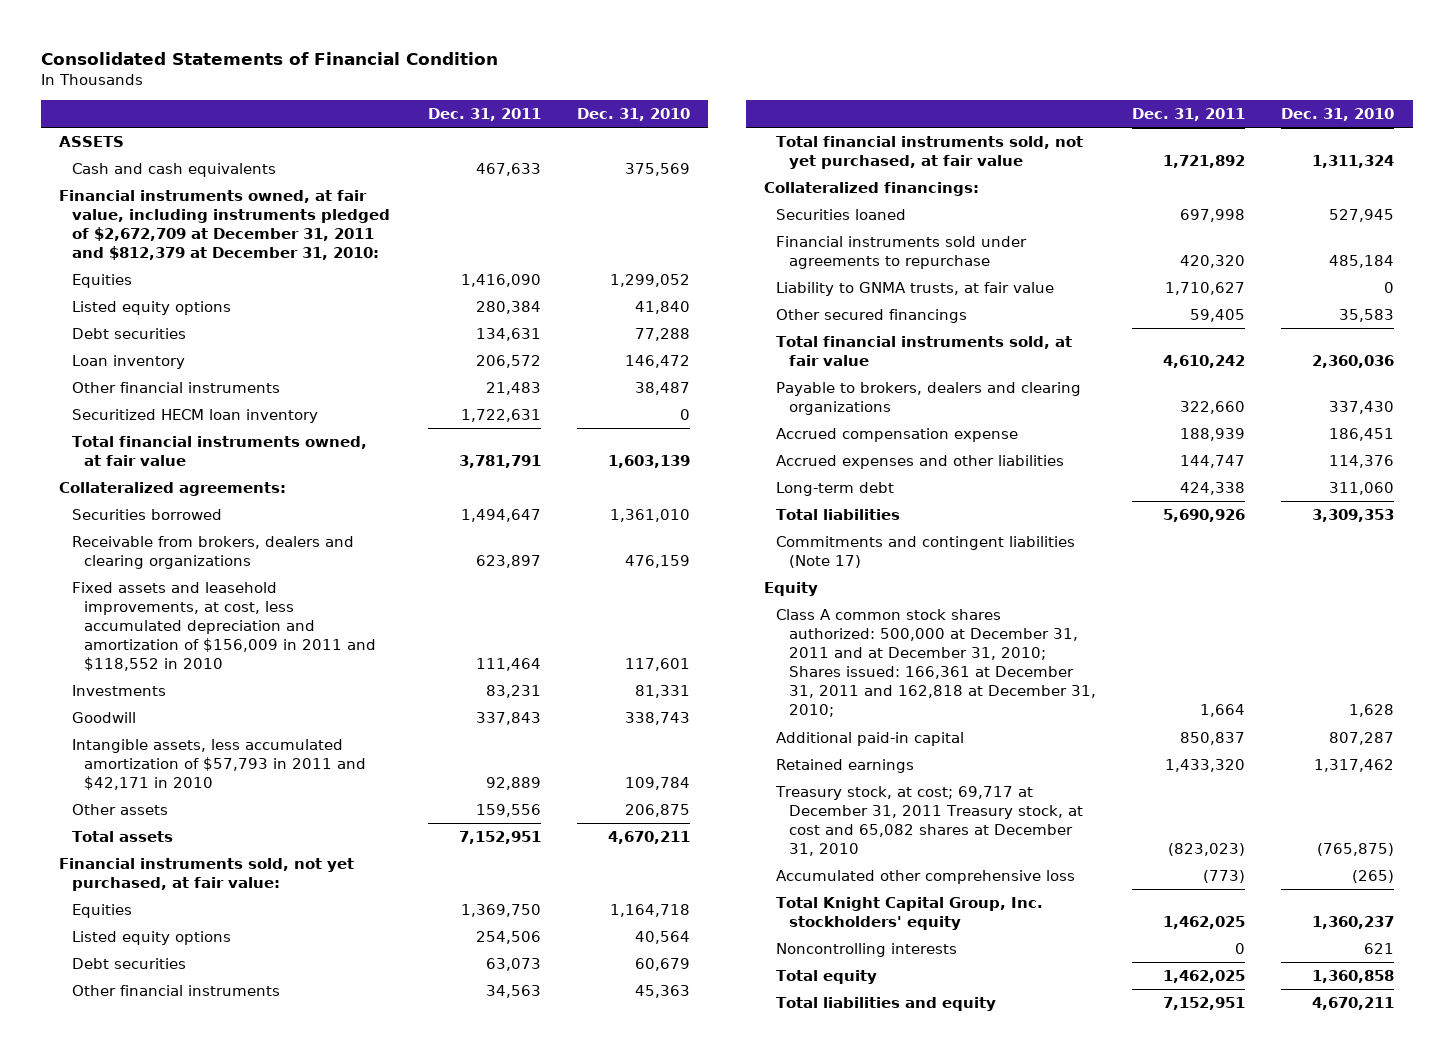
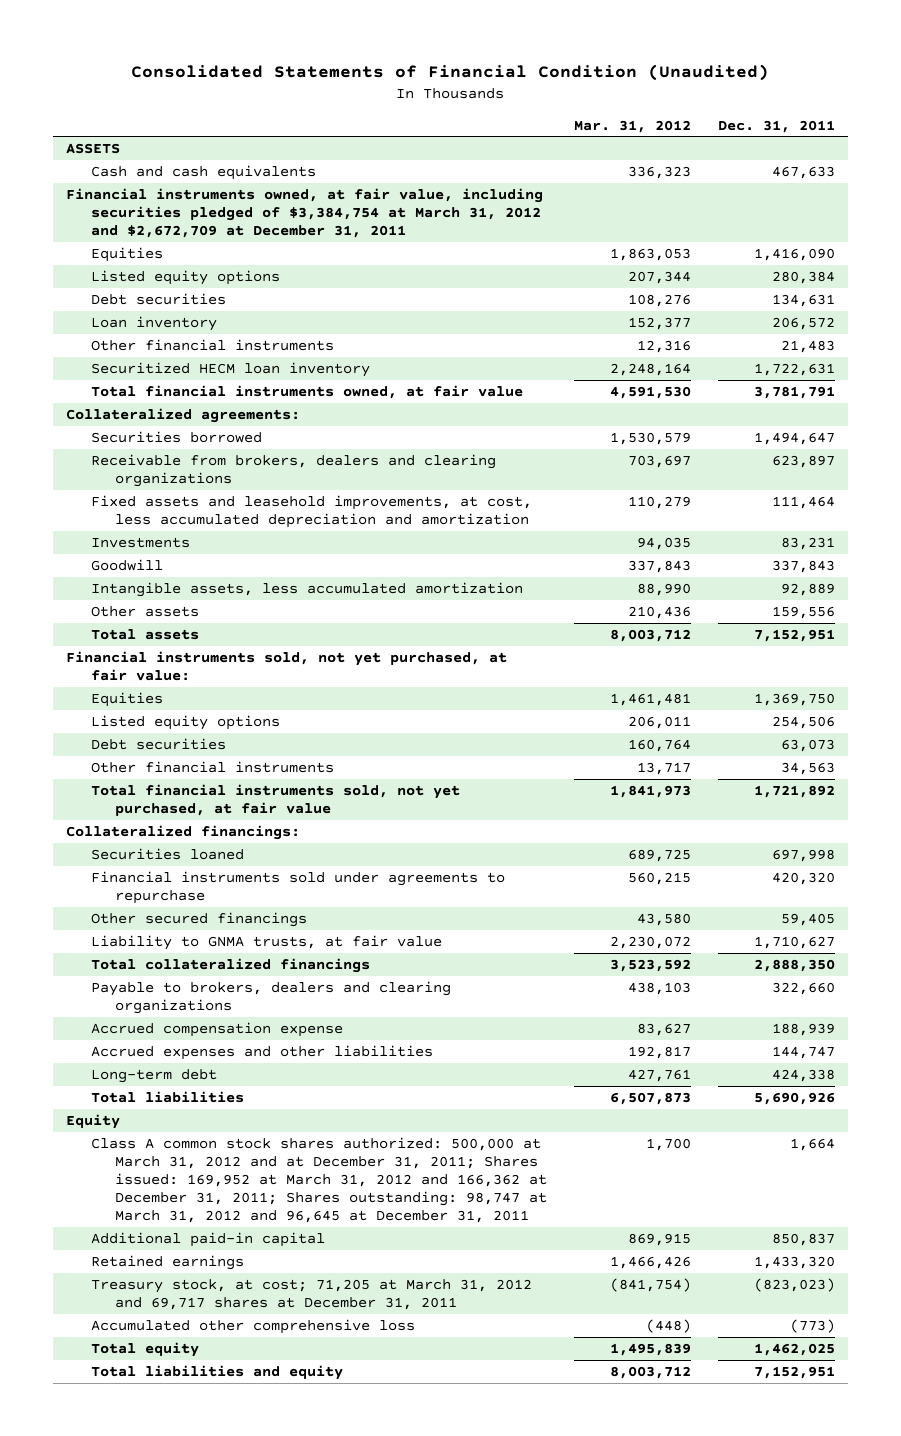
- Consolidated Statements of Financial Condition
+ Consolidated Statements of Financial Condition (Unaudited)
- | Dec. 31, 2011 | Dec. 31, 2010
+ | Mar. 31, 2012 | Dec. 31, 2011
- Financial instruments owned, at fair value, including instruments pledged of $2,672,709 at December 31, 2011 and $812,379 at December 31, 2010:
+ Financial instruments owned, at fair value, including securities pledged of $3,384,754 at March 31, 2012 and $2,672,709 at December 31, 2011
- Fixed assets and leasehold improvements, at cost, less accumulated depreciation and amortization of $156,009 in 2011 and $118,552 in 2010 | 111,464 | 117,601
+ Fixed assets and leasehold improvements, at cost, less accumulated depreciation and amortization | 110,279 | 111,464
- Intangible assets, less accumulated amortization of $57,793 in 2011 and $42,171 in 2010 | 92,889 | 109,784
+ Intangible assets, less accumulated amortization | 88,990 | 92,889
- Total financial instruments sold, at fair value | 4,610,242 | 2,360,036
moved down: Liability to GNMA trusts, at fair value | 2,230,072 | 1,710,627
+ Total collateralized financings | 3,523,592 | 2,888,350
- Commitments and contingent liabilities (Note 17)
- Class A common stock shares authorized: 500,000 at December 31, 2011 and at December 31, 2010; Shares issued: 166,361 at December 31, 2011 and 162,818 at December 31, 2010; | 1,664 | 1,628
+ Class A common stock shares authorized: 500,000 at March 31, 2012 and at December 31, 2011; Shares issued: 169,952 at March 31, 2012 and 166,362 at December 31, 2011; Shares outstanding: 98,747 at March 31, 2012 and 96,645 at December 31, 2011 | 1,700 | 1,664
- Treasury stock, at cost; 69,717 at December 31, 2011 Treasury stock, at cost and 65,082 shares at December 31, 2010 | (823,023) | (765,875)
+ Treasury stock, at cost; 71,205 at March 31, 2012 and 69,717 shares at December 31, 2011 | (841,754) | (823,023)
- Total Knight Capital Group, Inc. stockholders' equity | 1,462,025 | 1,360,237
- Noncontrolling interests | 0 | 621

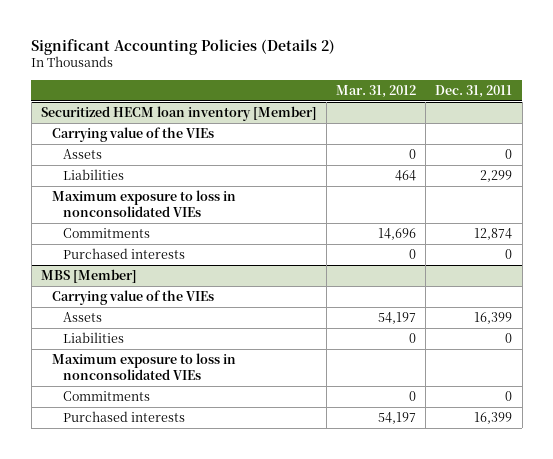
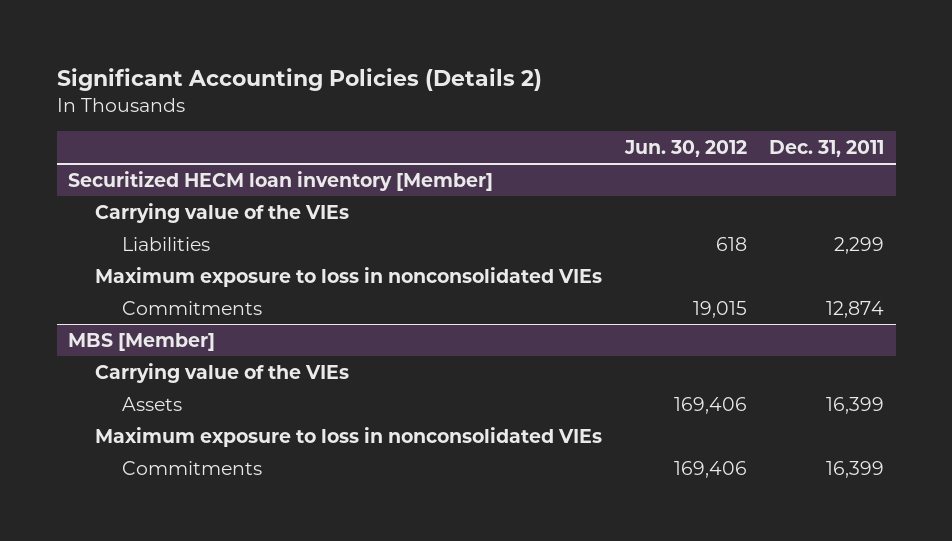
- | Mar. 31, 2012 | Dec. 31, 2011
+ | Jun. 30, 2012 | Dec. 31, 2011
@ Securitized HECM loan inventory [Member]
- Assets | 0 | 0
- Purchased interests | 0 | 0
@ MBS [Member]
- Liabilities | 0 | 0
- Commitments | 0 | 0
- Purchased interests | 54,197 | 16,399
+ Commitments | 169,406 | 16,399

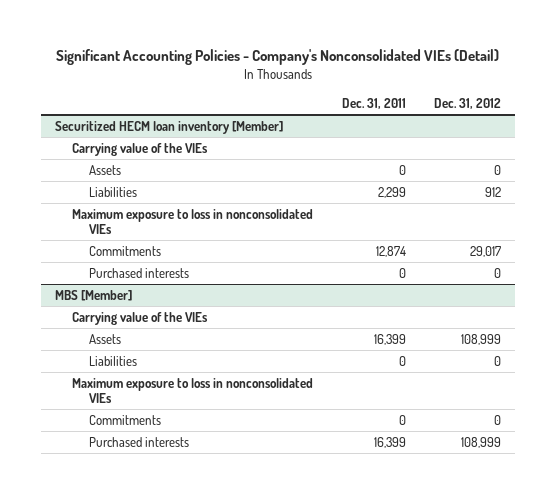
- Significant Accounting Policies (Details 2)
+ Significant Accounting Policies - Company's Nonconsolidated VIEs (Detail)
- | Jun. 30, 2012 | Dec. 31, 2011
+ | Dec. 31, 2011 | Dec. 31, 2012
@ Securitized HECM loan inventory [Member]
+ Assets | 0 | 0
+ Purchased interests | 0 | 0
@ MBS [Member]
+ Liabilities | 0 | 0
- Commitments | 169,406 | 16,399
+ Commitments | 0 | 0
+ Purchased interests | 16,399 | 108,999

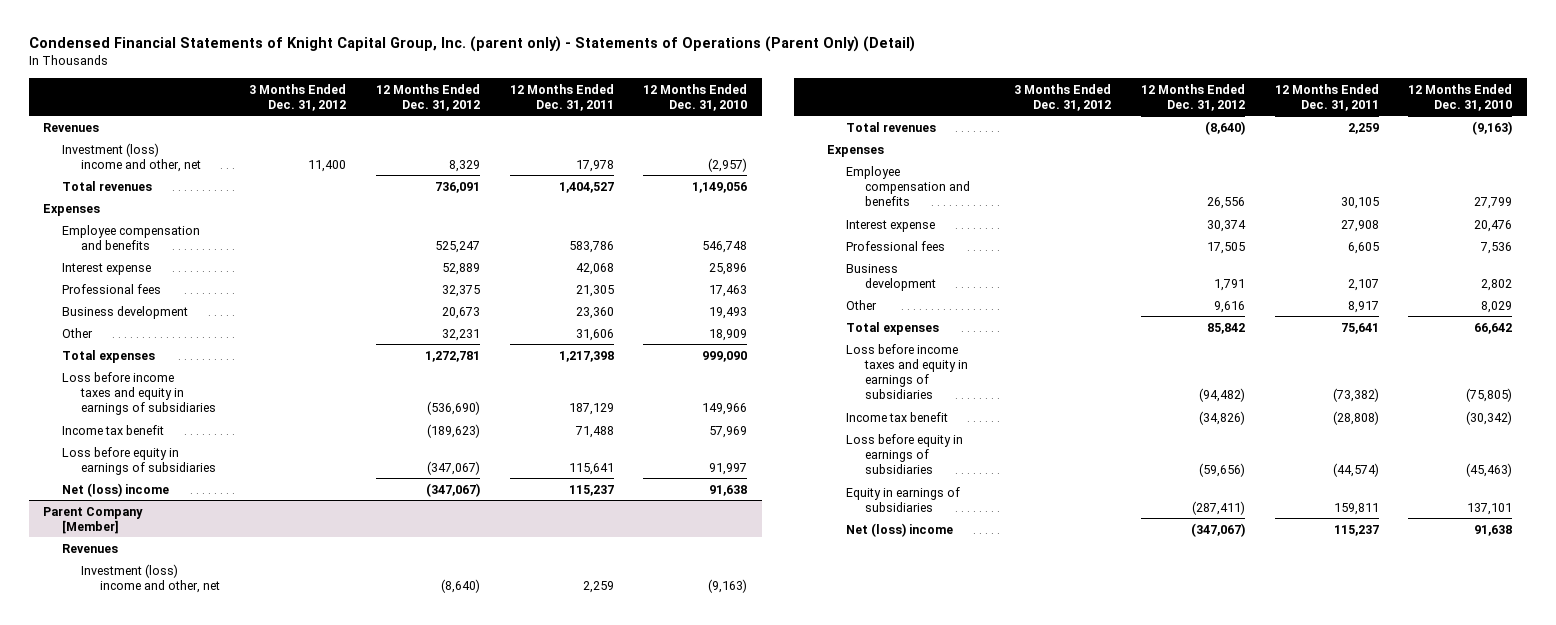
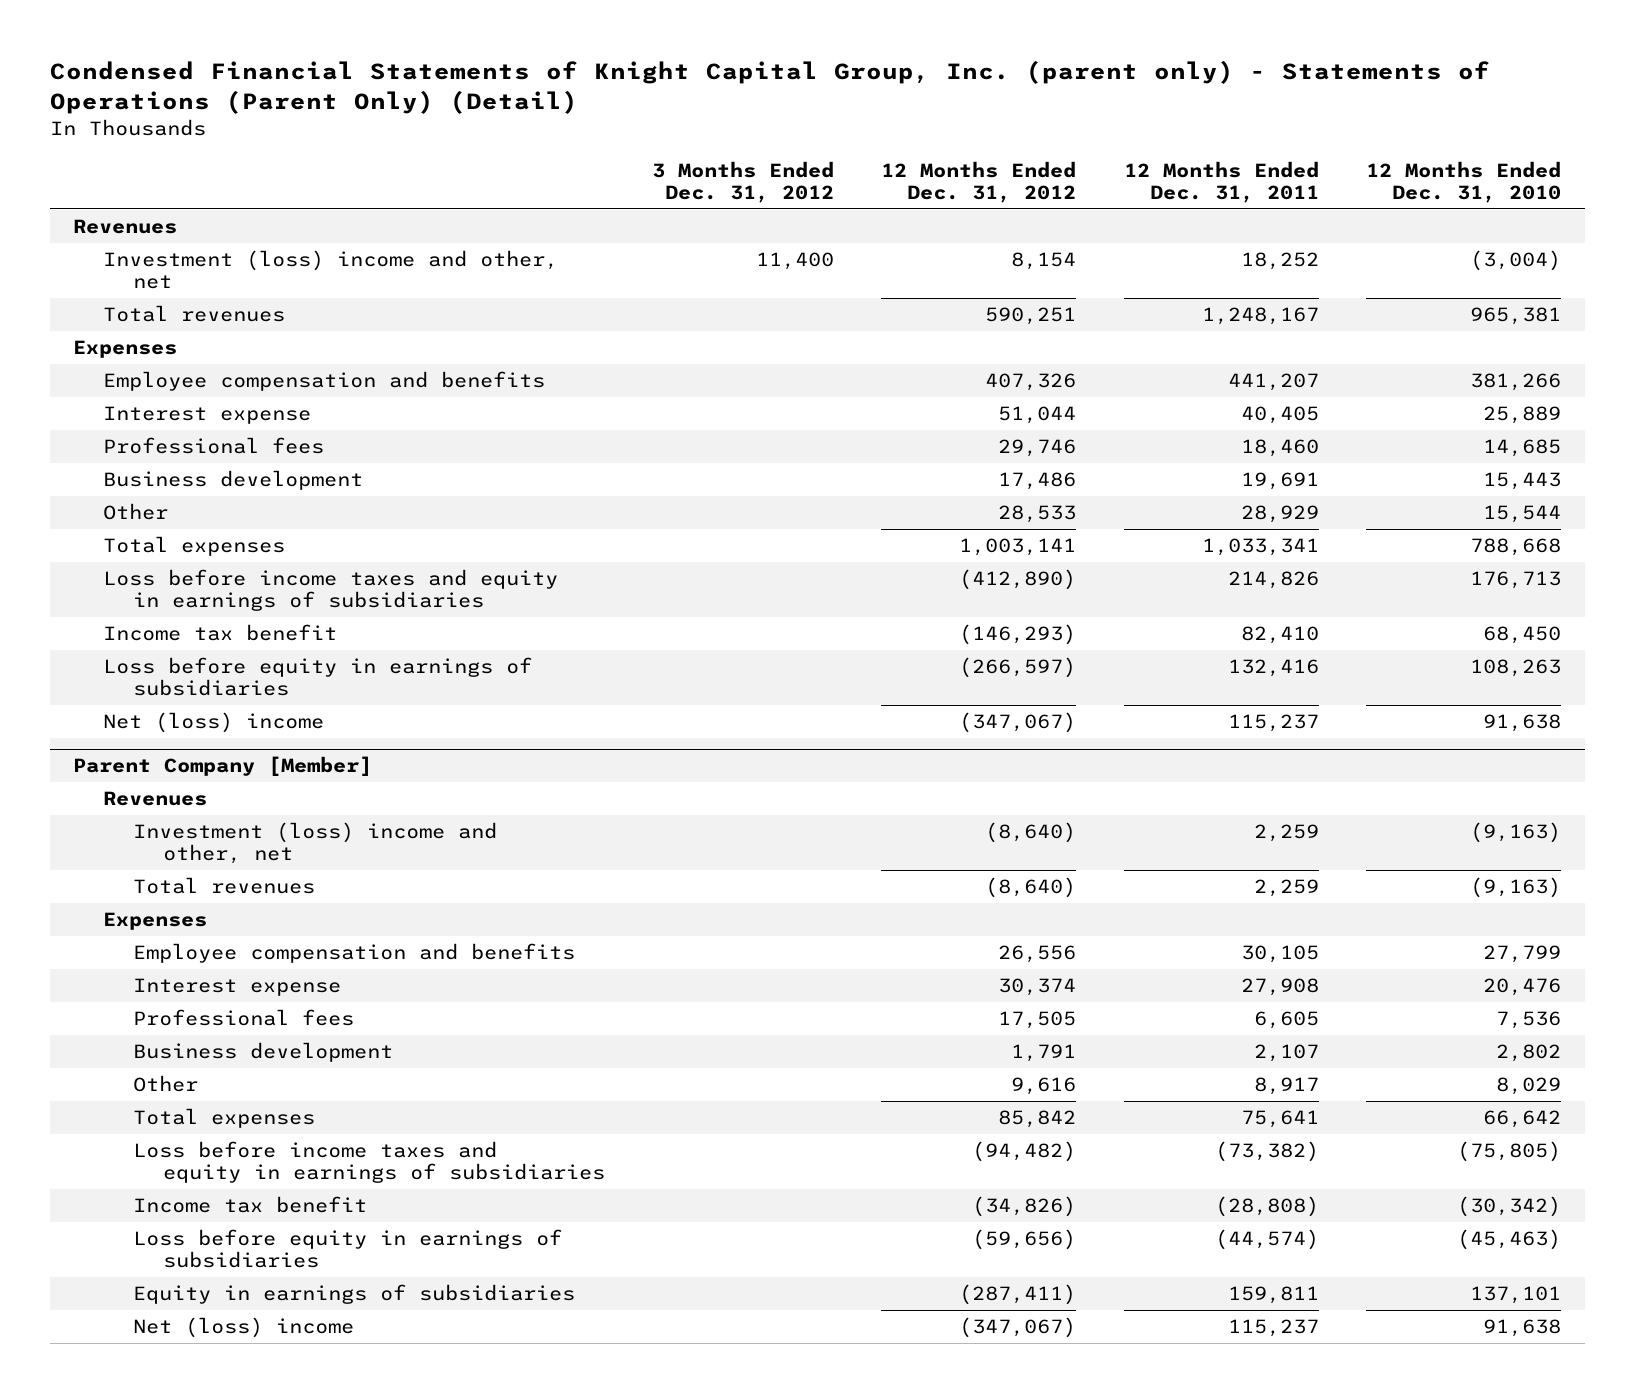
- Investment (loss) income and other, net | 11,400 | 8,329 | 17,978 | (2,957)
- Total revenues | | 736,091 | 1,404,527 | 1,149,056
+ Investment (loss) income and other, net | 11,400 | 8,154 | 18,252 | (3,004)
+ Total revenues | | 590,251 | 1,248,167 | 965,381
- Employee compensation and benefits | | 525,247 | 583,786 | 546,748
- Interest expense | | 52,889 | 42,068 | 25,896
- Professional fees | | 32,375 | 21,305 | 17,463
- Business development | | 20,673 | 23,360 | 19,493
- Other | | 32,231 | 31,606 | 18,909
- Total expenses | | 1,272,781 | 1,217,398 | 999,090
- Loss before income taxes and equity in earnings of subsidiaries | | (536,690) | 187,129 | 149,966
- Income tax benefit | | (189,623) | 71,488 | 57,969
- Loss before equity in earnings of subsidiaries | | (347,067) | 115,641 | 91,997
+ Employee compensation and benefits | | 407,326 | 441,207 | 381,266
+ Interest expense | | 51,044 | 40,405 | 25,889
+ Professional fees | | 29,746 | 18,460 | 14,685
+ Business development | | 17,486 | 19,691 | 15,443
+ Other | | 28,533 | 28,929 | 15,544
+ Total expenses | | 1,003,141 | 1,033,341 | 788,668
+ Loss before income taxes and equity in earnings of subsidiaries | | (412,890) | 214,826 | 176,713
+ Income tax benefit | | (146,293) | 82,410 | 68,450
+ Loss before equity in earnings of subsidiaries | | (266,597) | 132,416 | 108,263

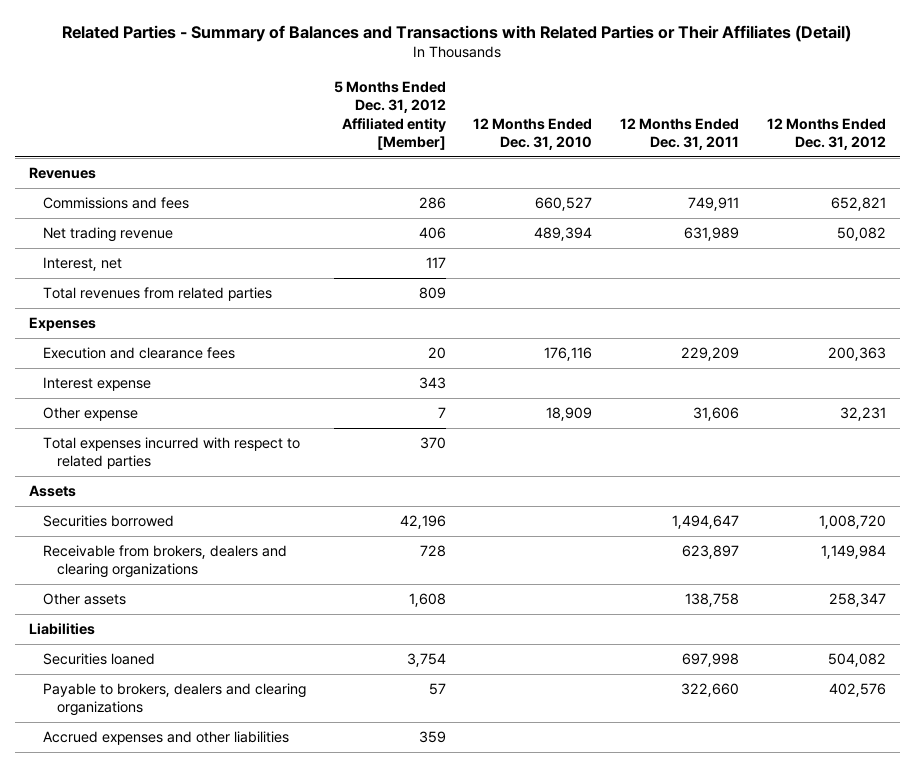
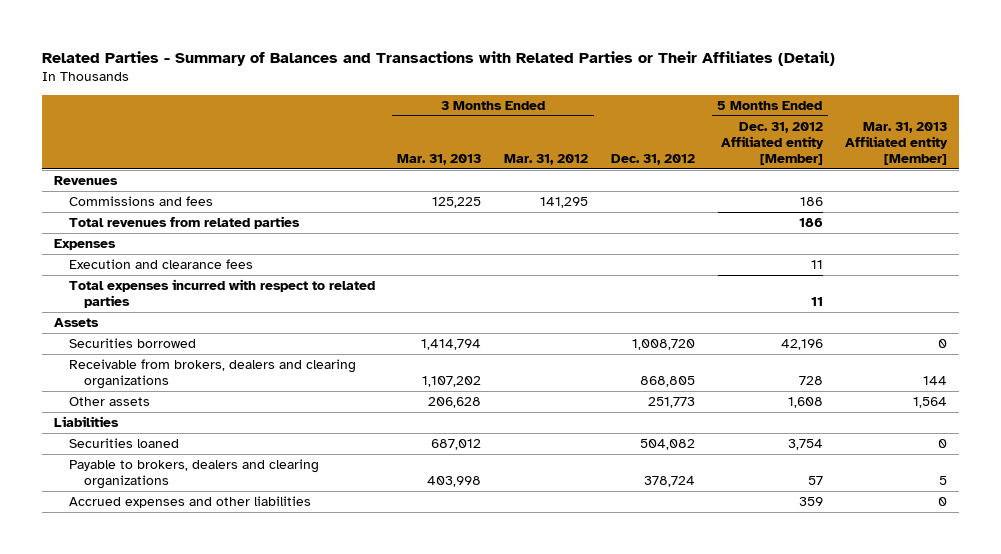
- | 5 Months Ended Dec. 31, 2012 Affiliated entity [Member] | 12 Months Ended Dec. 31, 2010 | 12 Months Ended Dec. 31, 2011 | 12 Months Ended Dec. 31, 2012
+ | 3 Months Ended Mar. 31, 2013 | 3 Months Ended Mar. 31, 2012 | Dec. 31, 2012 | 5 Months Ended Dec. 31, 2012 Affiliated entity [Member] | Mar. 31, 2013 Affiliated entity [Member]
- Commissions and fees | 286 | 660,527 | 749,911 | 652,821
- Net trading revenue | 406 | 489,394 | 631,989 | 50,082
- Interest, net | 117 | | |
- Total revenues from related parties | 809 | | |
+ Commissions and fees | 125,225 | 141,295 | | 186 |
+ Total revenues from related parties | | | | 186 |
- Execution and clearance fees | 20 | 176,116 | 229,209 | 200,363
- Interest expense | 343 | | |
- Other expense | 7 | 18,909 | 31,606 | 32,231
- Total expenses incurred with respect to related parties | 370 | | |
+ Execution and clearance fees | | | | 11 |
+ Total expenses incurred with respect to related parties | | | | 11 |

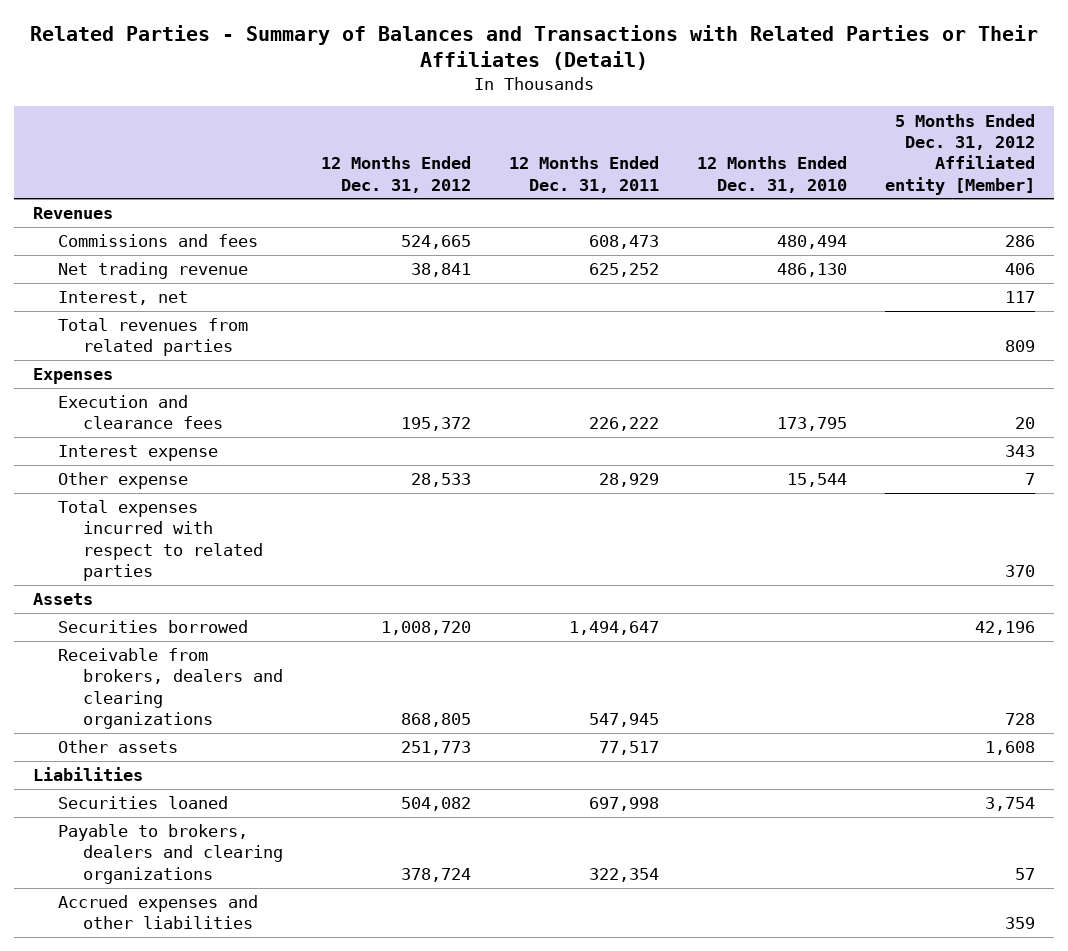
- | 3 Months Ended Mar. 31, 2013 | 3 Months Ended Mar. 31, 2012 | Dec. 31, 2012 | 5 Months Ended Dec. 31, 2012 Affiliated entity [Member] | Mar. 31, 2013 Affiliated entity [Member]
+ | 12 Months Ended Dec. 31, 2012 | 12 Months Ended Dec. 31, 2011 | 12 Months Ended Dec. 31, 2010 | 5 Months Ended Dec. 31, 2012 Affiliated entity [Member]
- Commissions and fees | 125,225 | 141,295 | | 186 |
- Total revenues from related parties | | | | 186 |
+ Commissions and fees | 524,665 | 608,473 | 480,494 | 286
+ Net trading revenue | 38,841 | 625,252 | 486,130 | 406
+ Interest, net | | | | 117
+ Total revenues from related parties | | | | 809
- Execution and clearance fees | | | | 11 |
- Total expenses incurred with respect to related parties | | | | 11 |
+ Execution and clearance fees | 195,372 | 226,222 | 173,795 | 20
+ Interest expense | | | | 343
+ Other expense | 28,533 | 28,929 | 15,544 | 7
+ Total expenses incurred with respect to related parties | | | | 370

